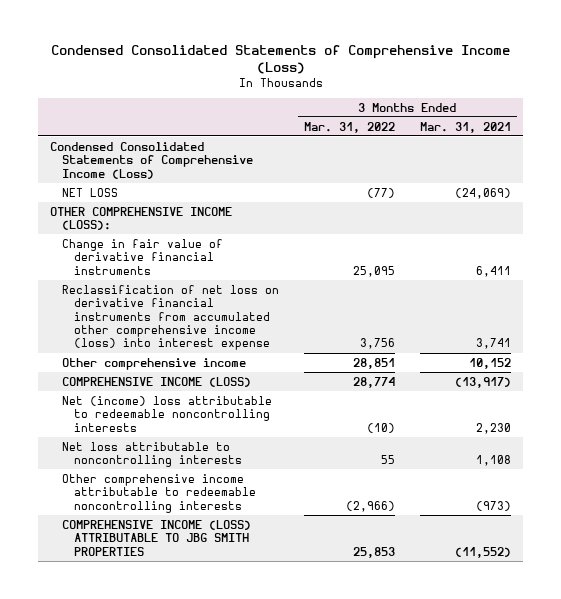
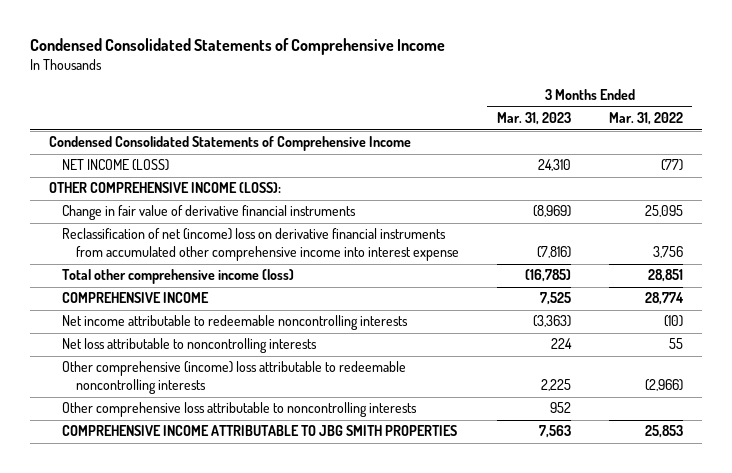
- Condensed Consolidated Statements of Comprehensive Income (Loss)
+ Condensed Consolidated Statements of Comprehensive Income
- | 3 Months Ended Mar. 31, 2022 | 3 Months Ended Mar. 31, 2021
+ | 3 Months Ended Mar. 31, 2023 | 3 Months Ended Mar. 31, 2022
- Condensed Consolidated Statements of Comprehensive Income (Loss)
- NET LOSS | (77) | (24,069)
+ Condensed Consolidated Statements of Comprehensive Income
+ NET INCOME (LOSS) | 24,310 | (77)
- Reclassification of net loss on derivative financial instruments from accumulated other comprehensive income (loss) into interest expense | 3,756 | 3,741
- Other comprehensive income | 28,851 | 10,152
- COMPREHENSIVE INCOME (LOSS) | 28,774 | (13,917)
- Net (income) loss attributable to redeemable noncontrolling interests | (10) | 2,230
+ Reclassification of net (income) loss on derivative financial instruments from accumulated other comprehensive income into interest expense | (7,816) | 3,756
+ Total other comprehensive income (loss) | (16,785) | 28,851
+ COMPREHENSIVE INCOME | 7,525 | 28,774
+ Net income attributable to redeemable noncontrolling interests | (3,363) | (10)
- Other comprehensive income attributable to redeemable noncontrolling interests | (2,966) | (973)
- COMPREHENSIVE INCOME (LOSS) ATTRIBUTABLE TO JBG SMITH PROPERTIES | 25,853 | (11,552)
+ Other comprehensive (income) loss attributable to redeemable noncontrolling interests | 2,225 | (2,966)
+ Other comprehensive loss attributable to noncontrolling interests | 952 |
+ COMPREHENSIVE INCOME ATTRIBUTABLE TO JBG SMITH PROPERTIES | 7,563 | 25,853

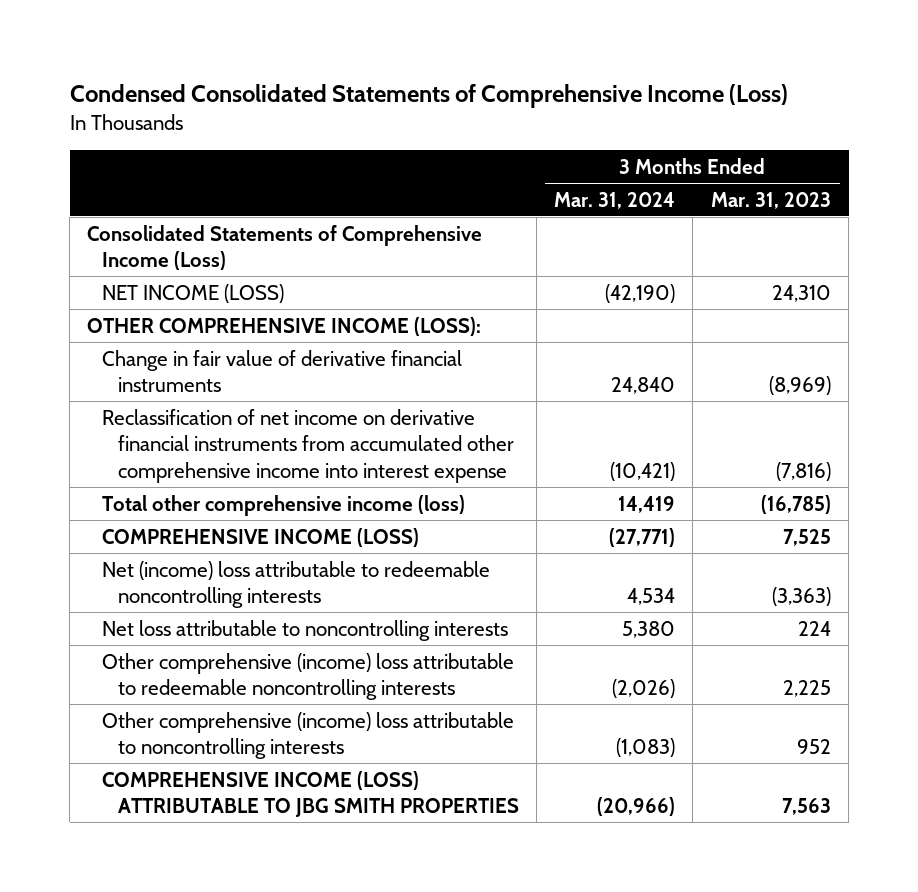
- Condensed Consolidated Statements of Comprehensive Income
+ Condensed Consolidated Statements of Comprehensive Income (Loss)
- | 3 Months Ended Mar. 31, 2023 | 3 Months Ended Mar. 31, 2022
+ | 3 Months Ended Mar. 31, 2024 | 3 Months Ended Mar. 31, 2023
- Condensed Consolidated Statements of Comprehensive Income
+ Consolidated Statements of Comprehensive Income (Loss)
- Reclassification of net (income) loss on derivative financial instruments from accumulated other comprehensive income into interest expense | (7,816) | 3,756
+ Reclassification of net income on derivative financial instruments from accumulated other comprehensive income into interest expense | (10,421) | (7,816)
- COMPREHENSIVE INCOME | 7,525 | 28,774
- Net income attributable to redeemable noncontrolling interests | (3,363) | (10)
+ COMPREHENSIVE INCOME (LOSS) | (27,771) | 7,525
+ Net (income) loss attributable to redeemable noncontrolling interests | 4,534 | (3,363)
- Other comprehensive loss attributable to noncontrolling interests | 952 |
- COMPREHENSIVE INCOME ATTRIBUTABLE TO JBG SMITH PROPERTIES | 7,563 | 25,853
+ Other comprehensive (income) loss attributable to noncontrolling interests | (1,083) | 952
+ COMPREHENSIVE INCOME (LOSS) ATTRIBUTABLE TO JBG SMITH PROPERTIES | (20,966) | 7,563

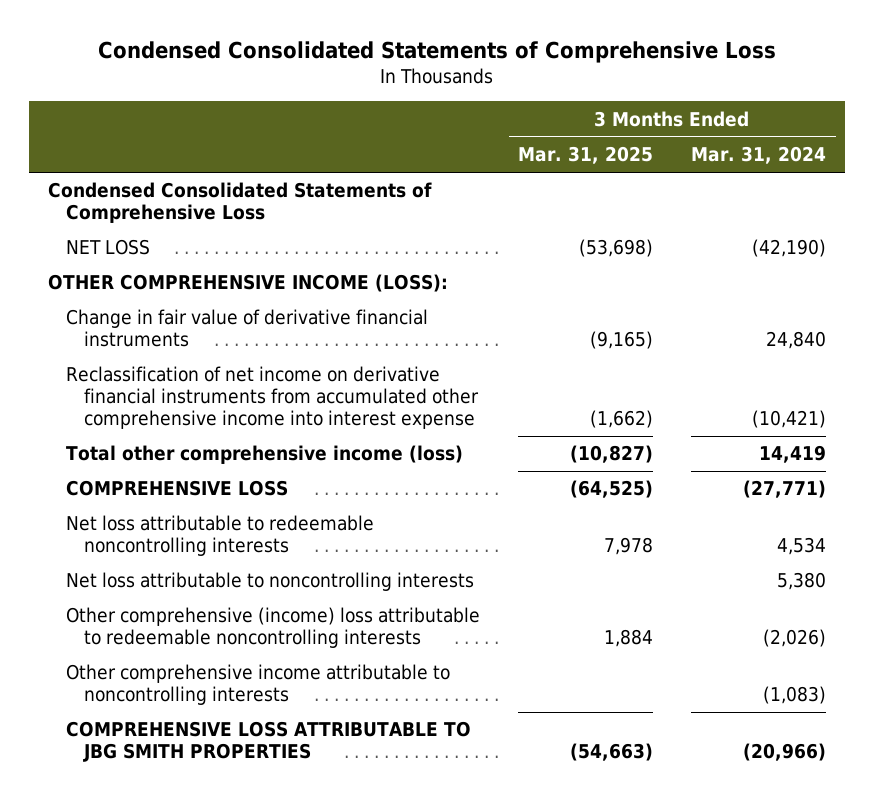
- Condensed Consolidated Statements of Comprehensive Income (Loss)
+ Condensed Consolidated Statements of Comprehensive Loss
- | 3 Months Ended Mar. 31, 2024 | 3 Months Ended Mar. 31, 2023
+ | 3 Months Ended Mar. 31, 2025 | 3 Months Ended Mar. 31, 2024
- Consolidated Statements of Comprehensive Income (Loss)
- NET INCOME (LOSS) | (42,190) | 24,310
+ Condensed Consolidated Statements of Comprehensive Loss
+ NET LOSS | (53,698) | (42,190)
- COMPREHENSIVE INCOME (LOSS) | (27,771) | 7,525
- Net (income) loss attributable to redeemable noncontrolling interests | 4,534 | (3,363)
+ COMPREHENSIVE LOSS | (64,525) | (27,771)
+ Net loss attributable to redeemable noncontrolling interests | 7,978 | 4,534
- Other comprehensive (income) loss attributable to noncontrolling interests | (1,083) | 952
- COMPREHENSIVE INCOME (LOSS) ATTRIBUTABLE TO JBG SMITH PROPERTIES | (20,966) | 7,563
+ Other comprehensive income attributable to noncontrolling interests | | (1,083)
+ COMPREHENSIVE LOSS ATTRIBUTABLE TO JBG SMITH PROPERTIES | (54,663) | (20,966)

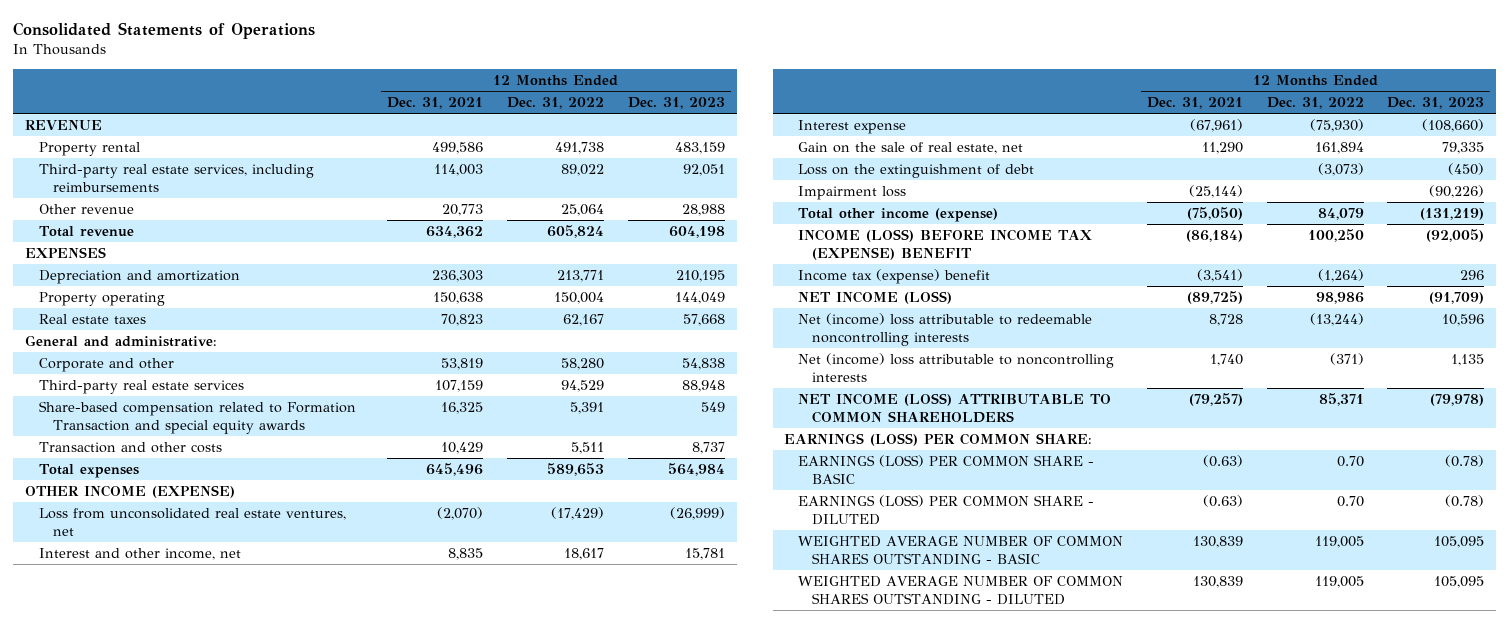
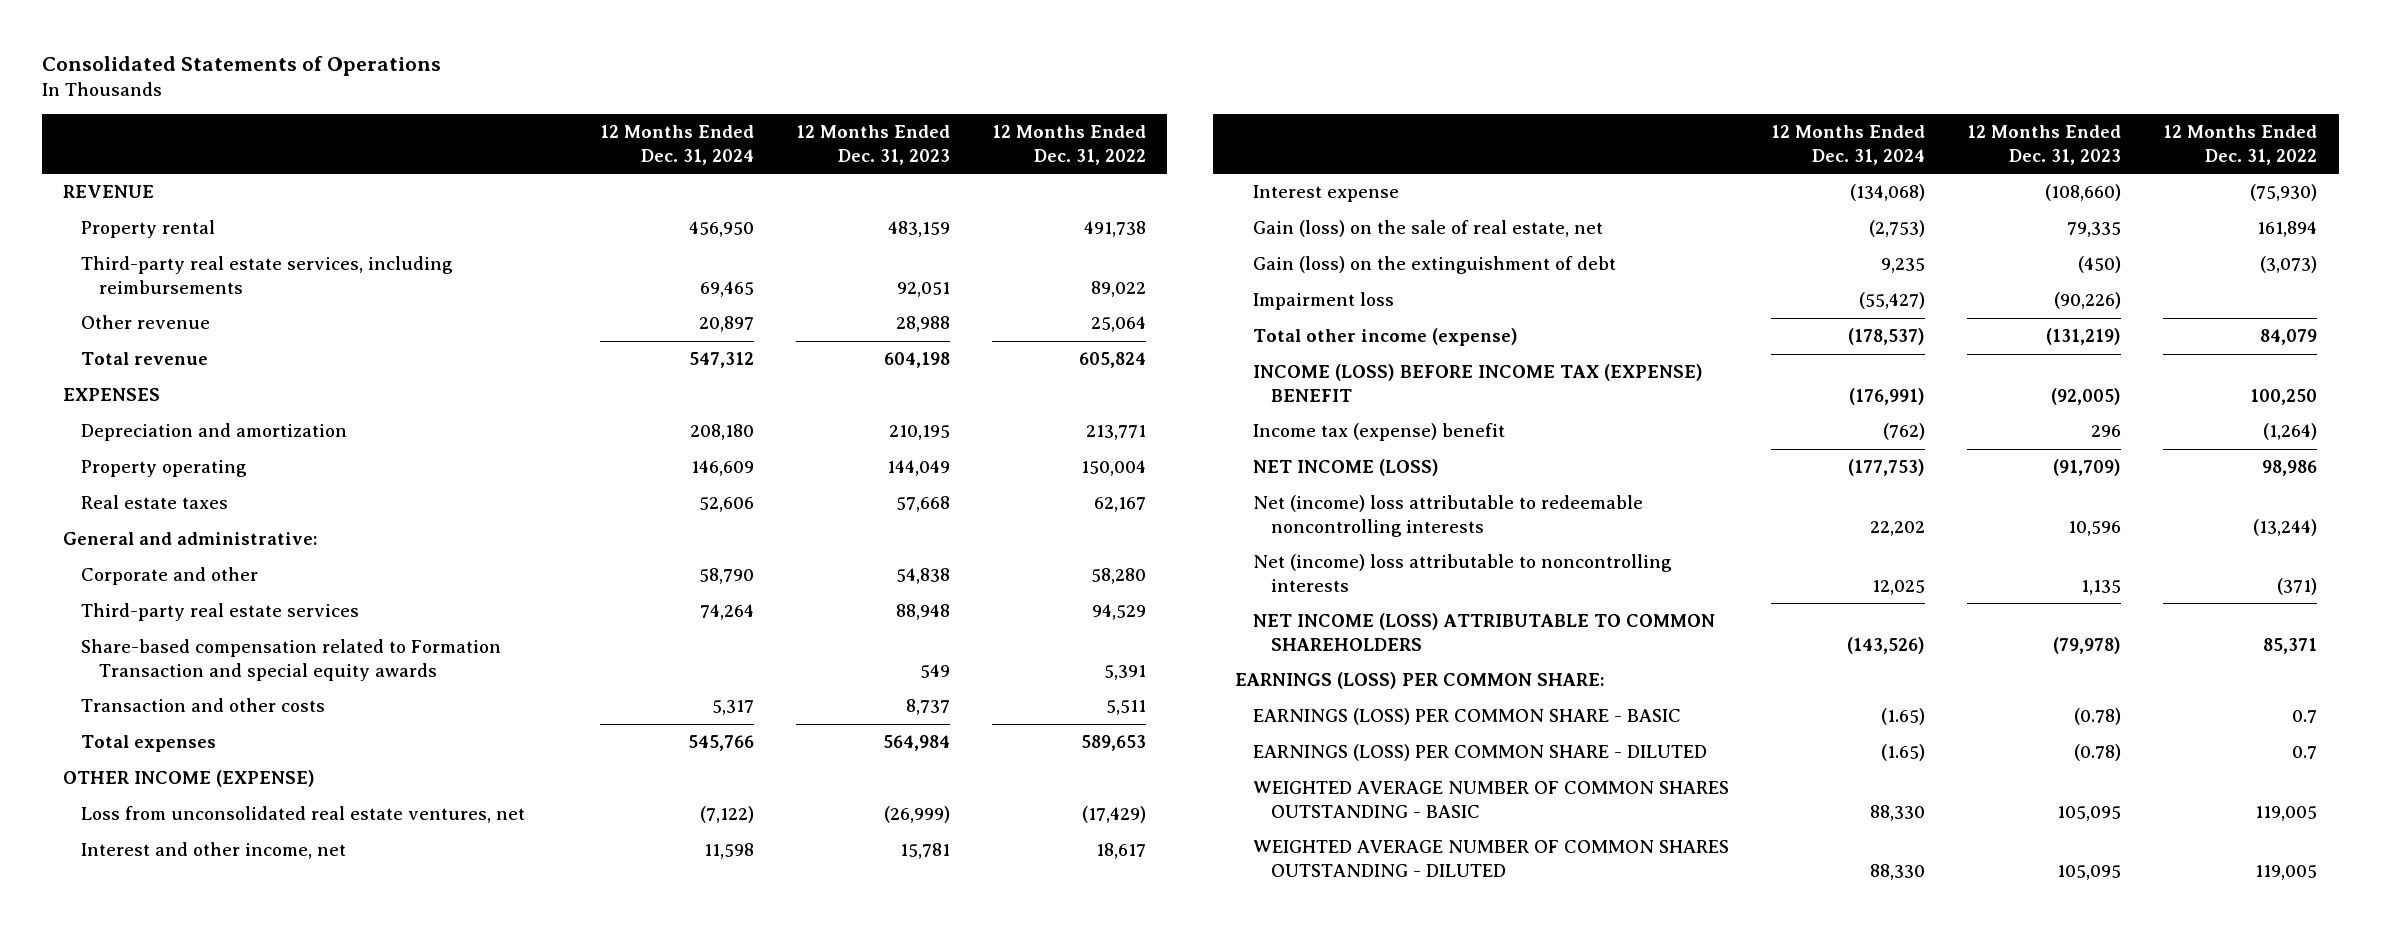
- | 12 Months Ended Dec. 31, 2021 | 12 Months Ended Dec. 31, 2022 | 12 Months Ended Dec. 31, 2023
+ | 12 Months Ended Dec. 31, 2024 | 12 Months Ended Dec. 31, 2023 | 12 Months Ended Dec. 31, 2022
- Gain on the sale of real estate, net | 11,290 | 161,894 | 79,335
- Loss on the extinguishment of debt | | (3,073) | (450)
+ Gain (loss) on the sale of real estate, net | (2,753) | 79,335 | 161,894
+ Gain (loss) on the extinguishment of debt | 9,235 | (450) | (3,073)
- EARNINGS (LOSS) PER COMMON SHARE - BASIC | (0.63) | 0.70 | (0.78)
- EARNINGS (LOSS) PER COMMON SHARE - DILUTED | (0.63) | 0.70 | (0.78)
+ EARNINGS (LOSS) PER COMMON SHARE - BASIC | (1.65) | (0.78) | 0.7
+ EARNINGS (LOSS) PER COMMON SHARE - DILUTED | (1.65) | (0.78) | 0.7

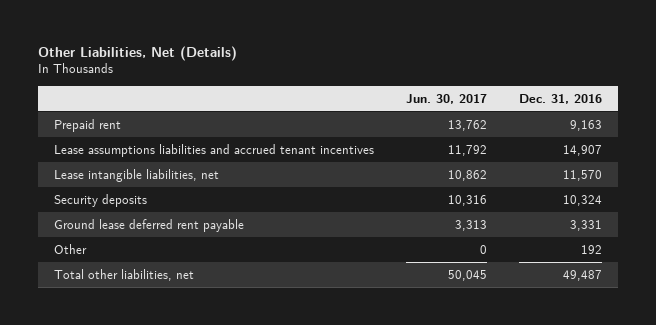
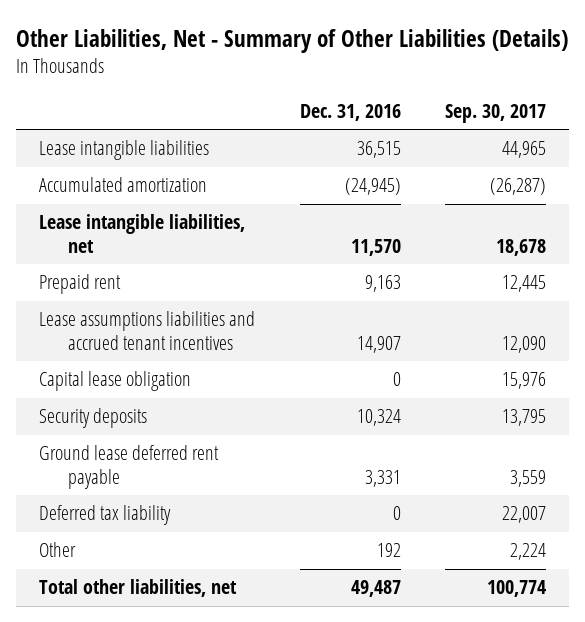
- Other Liabilities, Net (Details)
+ Other Liabilities, Net - Summary of Other Liabilities (Details)
- | Jun. 30, 2017 | Dec. 31, 2016
+ | Dec. 31, 2016 | Sep. 30, 2017
+ Lease intangible liabilities | 36,515 | 44,965
+ Accumulated amortization | (24,945) | (26,287)
moved up: Lease intangible liabilities, net | 11,570 | 18,678
+ Capital lease obligation | 0 | 15,976
+ Deferred tax liability | 0 | 22,007

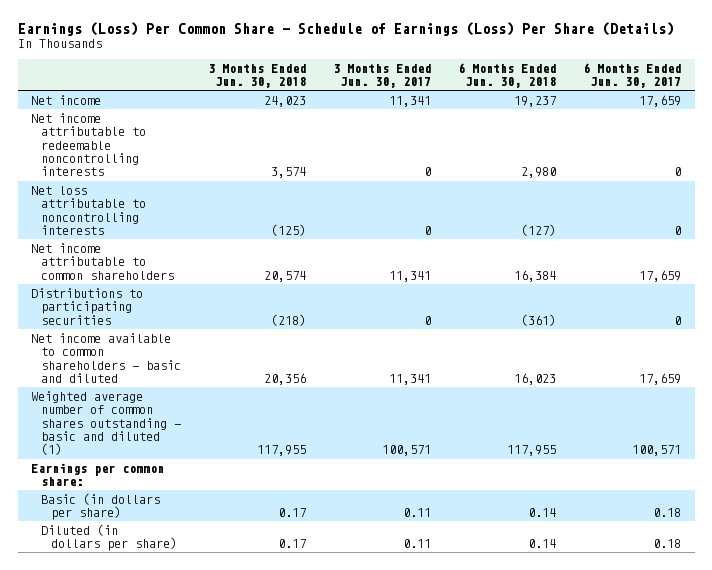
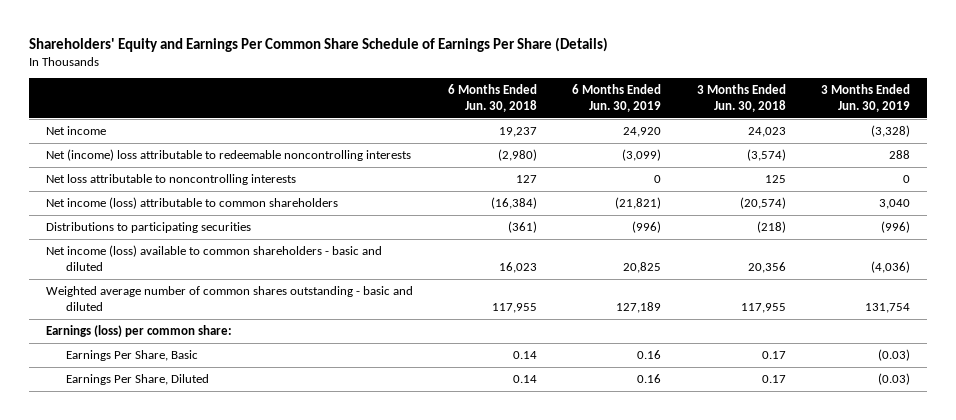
- Earnings (Loss) Per Common Share - Schedule of Earnings (Loss) Per Share (Details)
+ Shareholders' Equity and Earnings Per Common Share Schedule of Earnings Per Share (Details)
- | 3 Months Ended Jun. 30, 2018 | 3 Months Ended Jun. 30, 2017 | 6 Months Ended Jun. 30, 2018 | 6 Months Ended Jun. 30, 2017
+ | 6 Months Ended Jun. 30, 2018 | 6 Months Ended Jun. 30, 2019 | 3 Months Ended Jun. 30, 2018 | 3 Months Ended Jun. 30, 2019
- Net income attributable to redeemable noncontrolling interests | 3,574 | 0 | 2,980 | 0
- Net loss attributable to noncontrolling interests | (125) | 0 | (127) | 0
- Net income attributable to common shareholders | 20,574 | 11,341 | 16,384 | 17,659
+ Net (income) loss attributable to redeemable noncontrolling interests | (2,980) | (3,099) | (3,574) | 288
+ Net loss attributable to noncontrolling interests | 127 | 0 | 125 | 0
+ Net income (loss) attributable to common shareholders | (16,384) | (21,821) | (20,574) | 3,040
- Net income available to common shareholders - basic and diluted | 20,356 | 11,341 | 16,023 | 17,659
- Weighted average number of common shares outstanding - basic and diluted (1) | 117,955 | 100,571 | 117,955 | 100,571
- Earnings per common share:
- Basic (in dollars per share) | 0.17 | 0.11 | 0.14 | 0.18
- Diluted (in dollars per share) | 0.17 | 0.11 | 0.14 | 0.18
+ Net income (loss) available to common shareholders - basic and diluted | 16,023 | 20,825 | 20,356 | (4,036)
+ Weighted average number of common shares outstanding - basic and diluted | 117,955 | 127,189 | 117,955 | 131,754
+ Earnings (loss) per common share:
+ Earnings Per Share, Basic | 0.14 | 0.16 | 0.17 | (0.03)
+ Earnings Per Share, Diluted | 0.14 | 0.16 | 0.17 | (0.03)

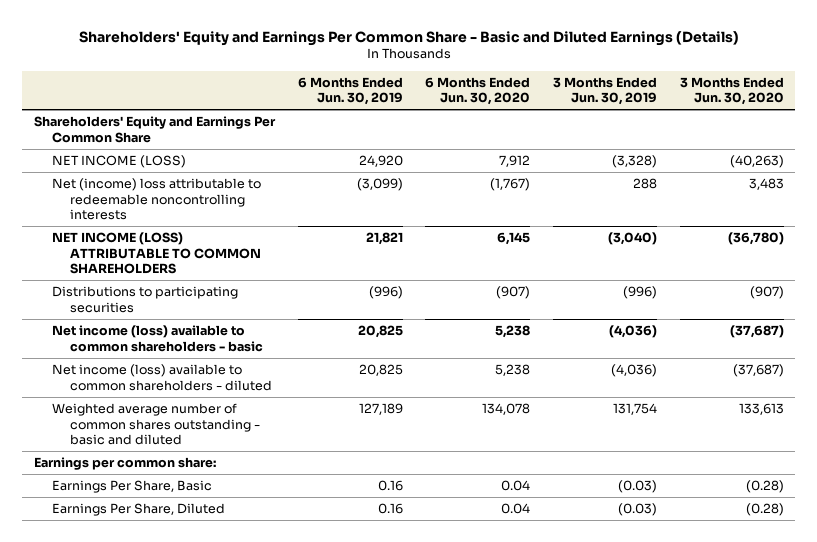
- Shareholders' Equity and Earnings Per Common Share Schedule of Earnings Per Share (Details)
+ Shareholders' Equity and Earnings Per Common Share - Basic and Diluted Earnings (Details)
- | 6 Months Ended Jun. 30, 2018 | 6 Months Ended Jun. 30, 2019 | 3 Months Ended Jun. 30, 2018 | 3 Months Ended Jun. 30, 2019
+ | 6 Months Ended Jun. 30, 2019 | 6 Months Ended Jun. 30, 2020 | 3 Months Ended Jun. 30, 2019 | 3 Months Ended Jun. 30, 2020
- Net income | 19,237 | 24,920 | 24,023 | (3,328)
+ Shareholders' Equity and Earnings Per Common Share
+ NET INCOME (LOSS) | 24,920 | 7,912 | (3,328) | (40,263)
- Net loss attributable to noncontrolling interests | 127 | 0 | 125 | 0
- Net income (loss) attributable to common shareholders | (16,384) | (21,821) | (20,574) | 3,040
+ NET INCOME (LOSS) ATTRIBUTABLE TO COMMON SHAREHOLDERS | 21,821 | 6,145 | (3,040) | (36,780)
- Net income (loss) available to common shareholders - basic and diluted | 16,023 | 20,825 | 20,356 | (4,036)
+ Net income (loss) available to common shareholders - basic | 20,825 | 5,238 | (4,036) | (37,687)
+ Net income (loss) available to common shareholders - diluted | 20,825 | 5,238 | (4,036) | (37,687)
- Earnings (loss) per common share:
+ Earnings per common share:

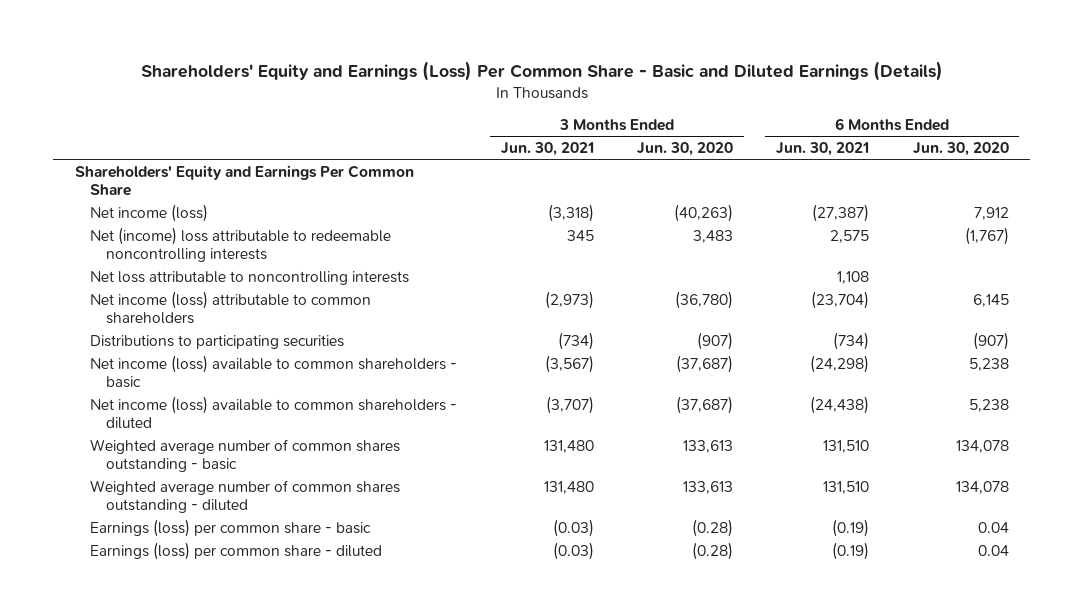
- Shareholders' Equity and Earnings Per Common Share - Basic and Diluted Earnings (Details)
+ Shareholders' Equity and Earnings (Loss) Per Common Share - Basic and Diluted Earnings (Details)
- | 6 Months Ended Jun. 30, 2019 | 6 Months Ended Jun. 30, 2020 | 3 Months Ended Jun. 30, 2019 | 3 Months Ended Jun. 30, 2020
+ | 3 Months Ended Jun. 30, 2021 | 3 Months Ended Jun. 30, 2020 | 6 Months Ended Jun. 30, 2021 | 6 Months Ended Jun. 30, 2020
- NET INCOME (LOSS) | 24,920 | 7,912 | (3,328) | (40,263)
+ Net income (loss) | (3,318) | (40,263) | (27,387) | 7,912
- NET INCOME (LOSS) ATTRIBUTABLE TO COMMON SHAREHOLDERS | 21,821 | 6,145 | (3,040) | (36,780)
+ Net loss attributable to noncontrolling interests | | | 1,108 |
+ Net income (loss) attributable to common shareholders | (2,973) | (36,780) | (23,704) | 6,145
- Weighted average number of common shares outstanding - basic and diluted | 127,189 | 134,078 | 131,754 | 133,613
- Earnings per common share:
- Earnings Per Share, Basic | 0.16 | 0.04 | (0.03) | (0.28)
- Earnings Per Share, Diluted | 0.16 | 0.04 | (0.03) | (0.28)
+ Weighted average number of common shares outstanding - basic | 131,480 | 133,613 | 131,510 | 134,078
+ Weighted average number of common shares outstanding - diluted | 131,480 | 133,613 | 131,510 | 134,078
+ Earnings (loss) per common share - basic | (0.03) | (0.28) | (0.19) | 0.04
+ Earnings (loss) per common share - diluted | (0.03) | (0.28) | (0.19) | 0.04

